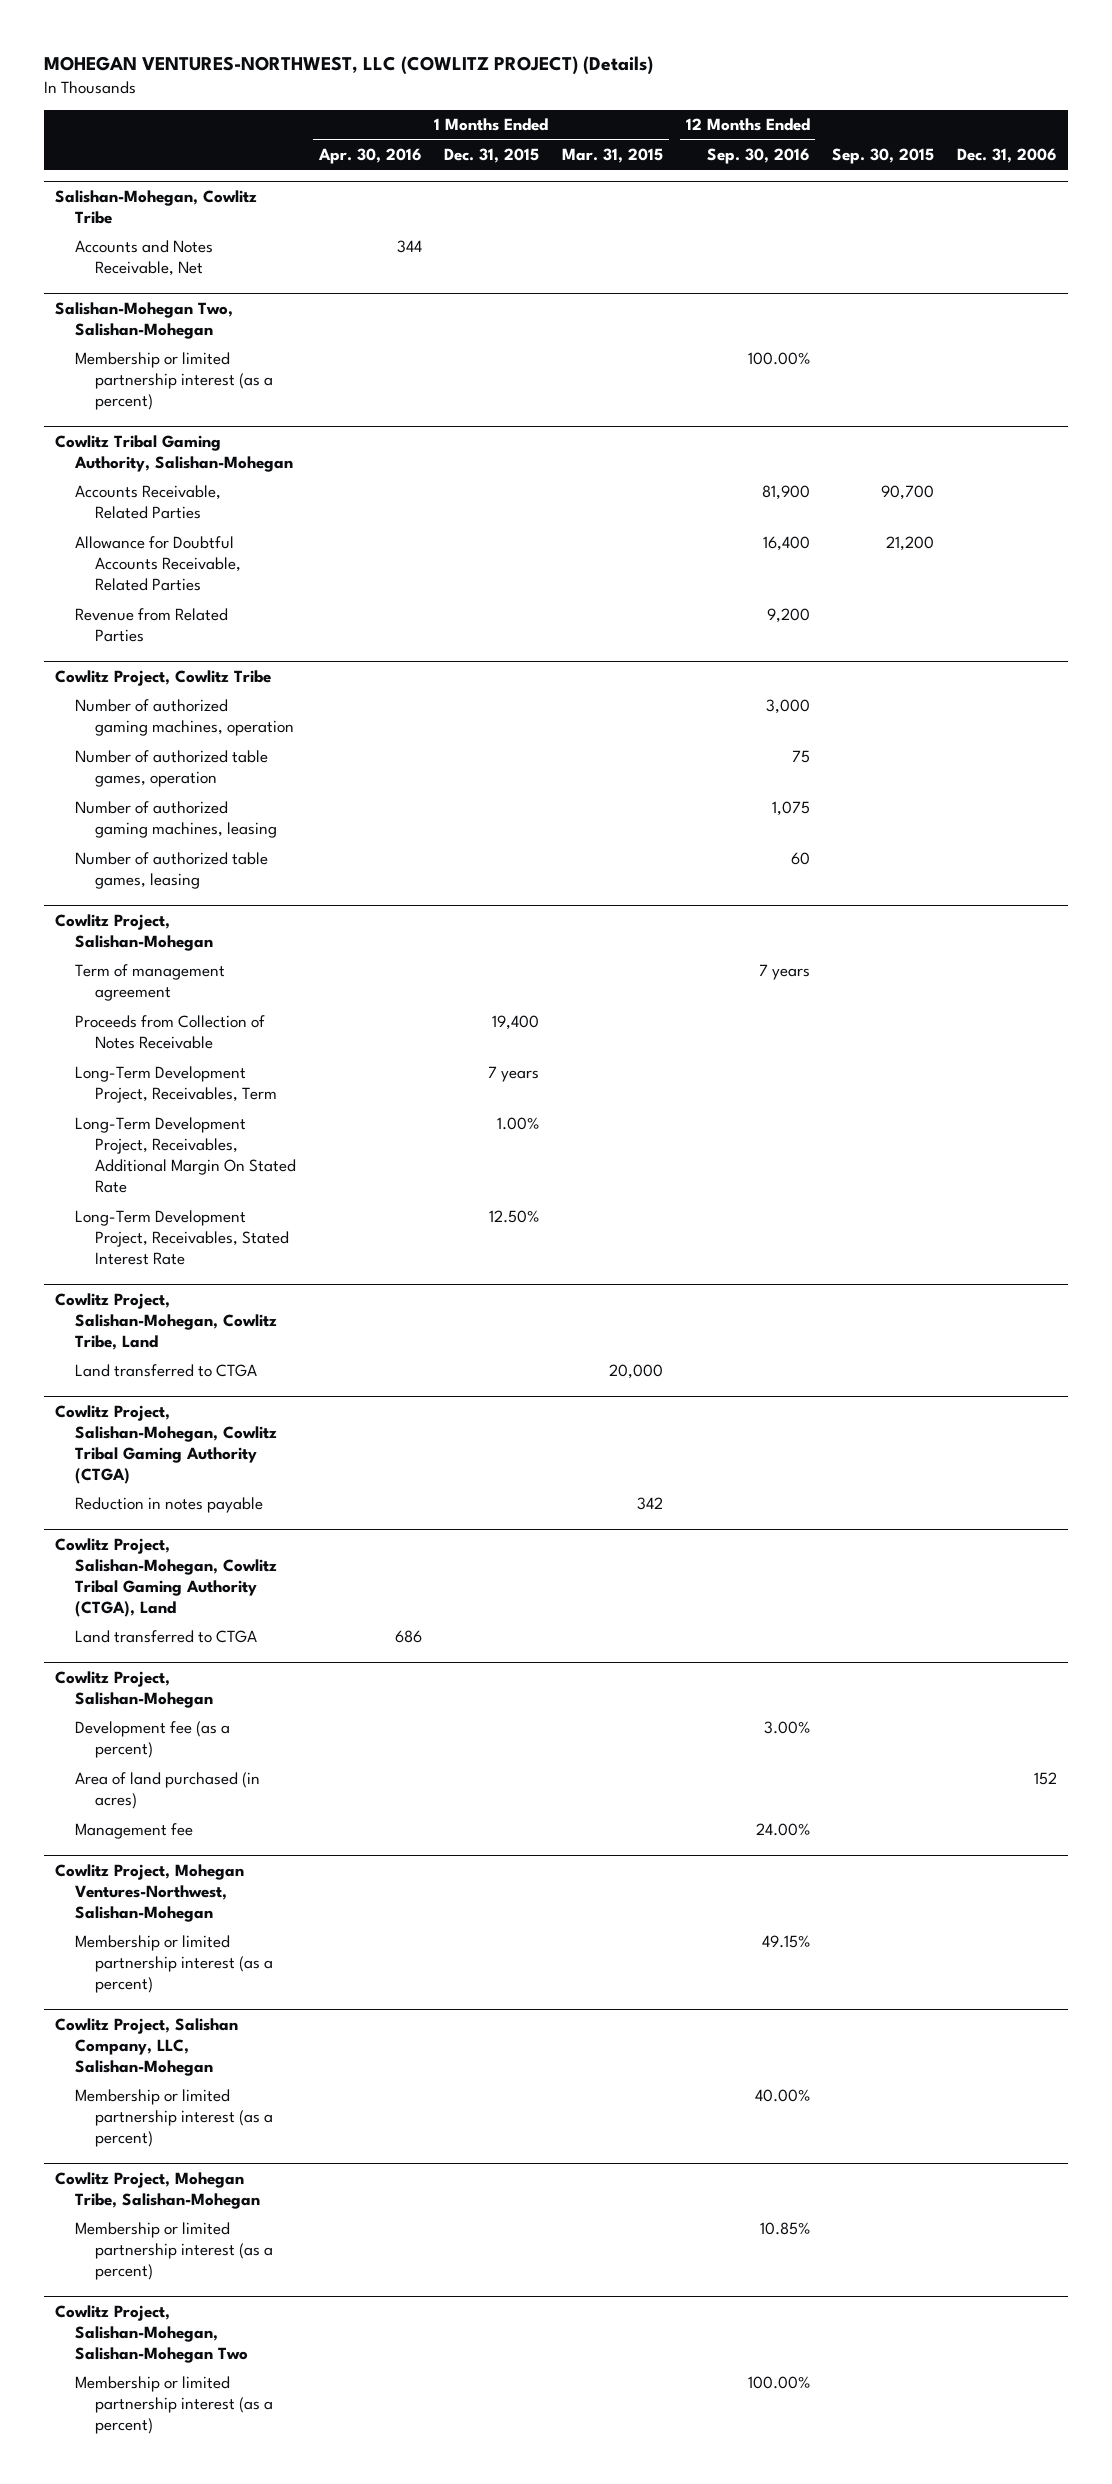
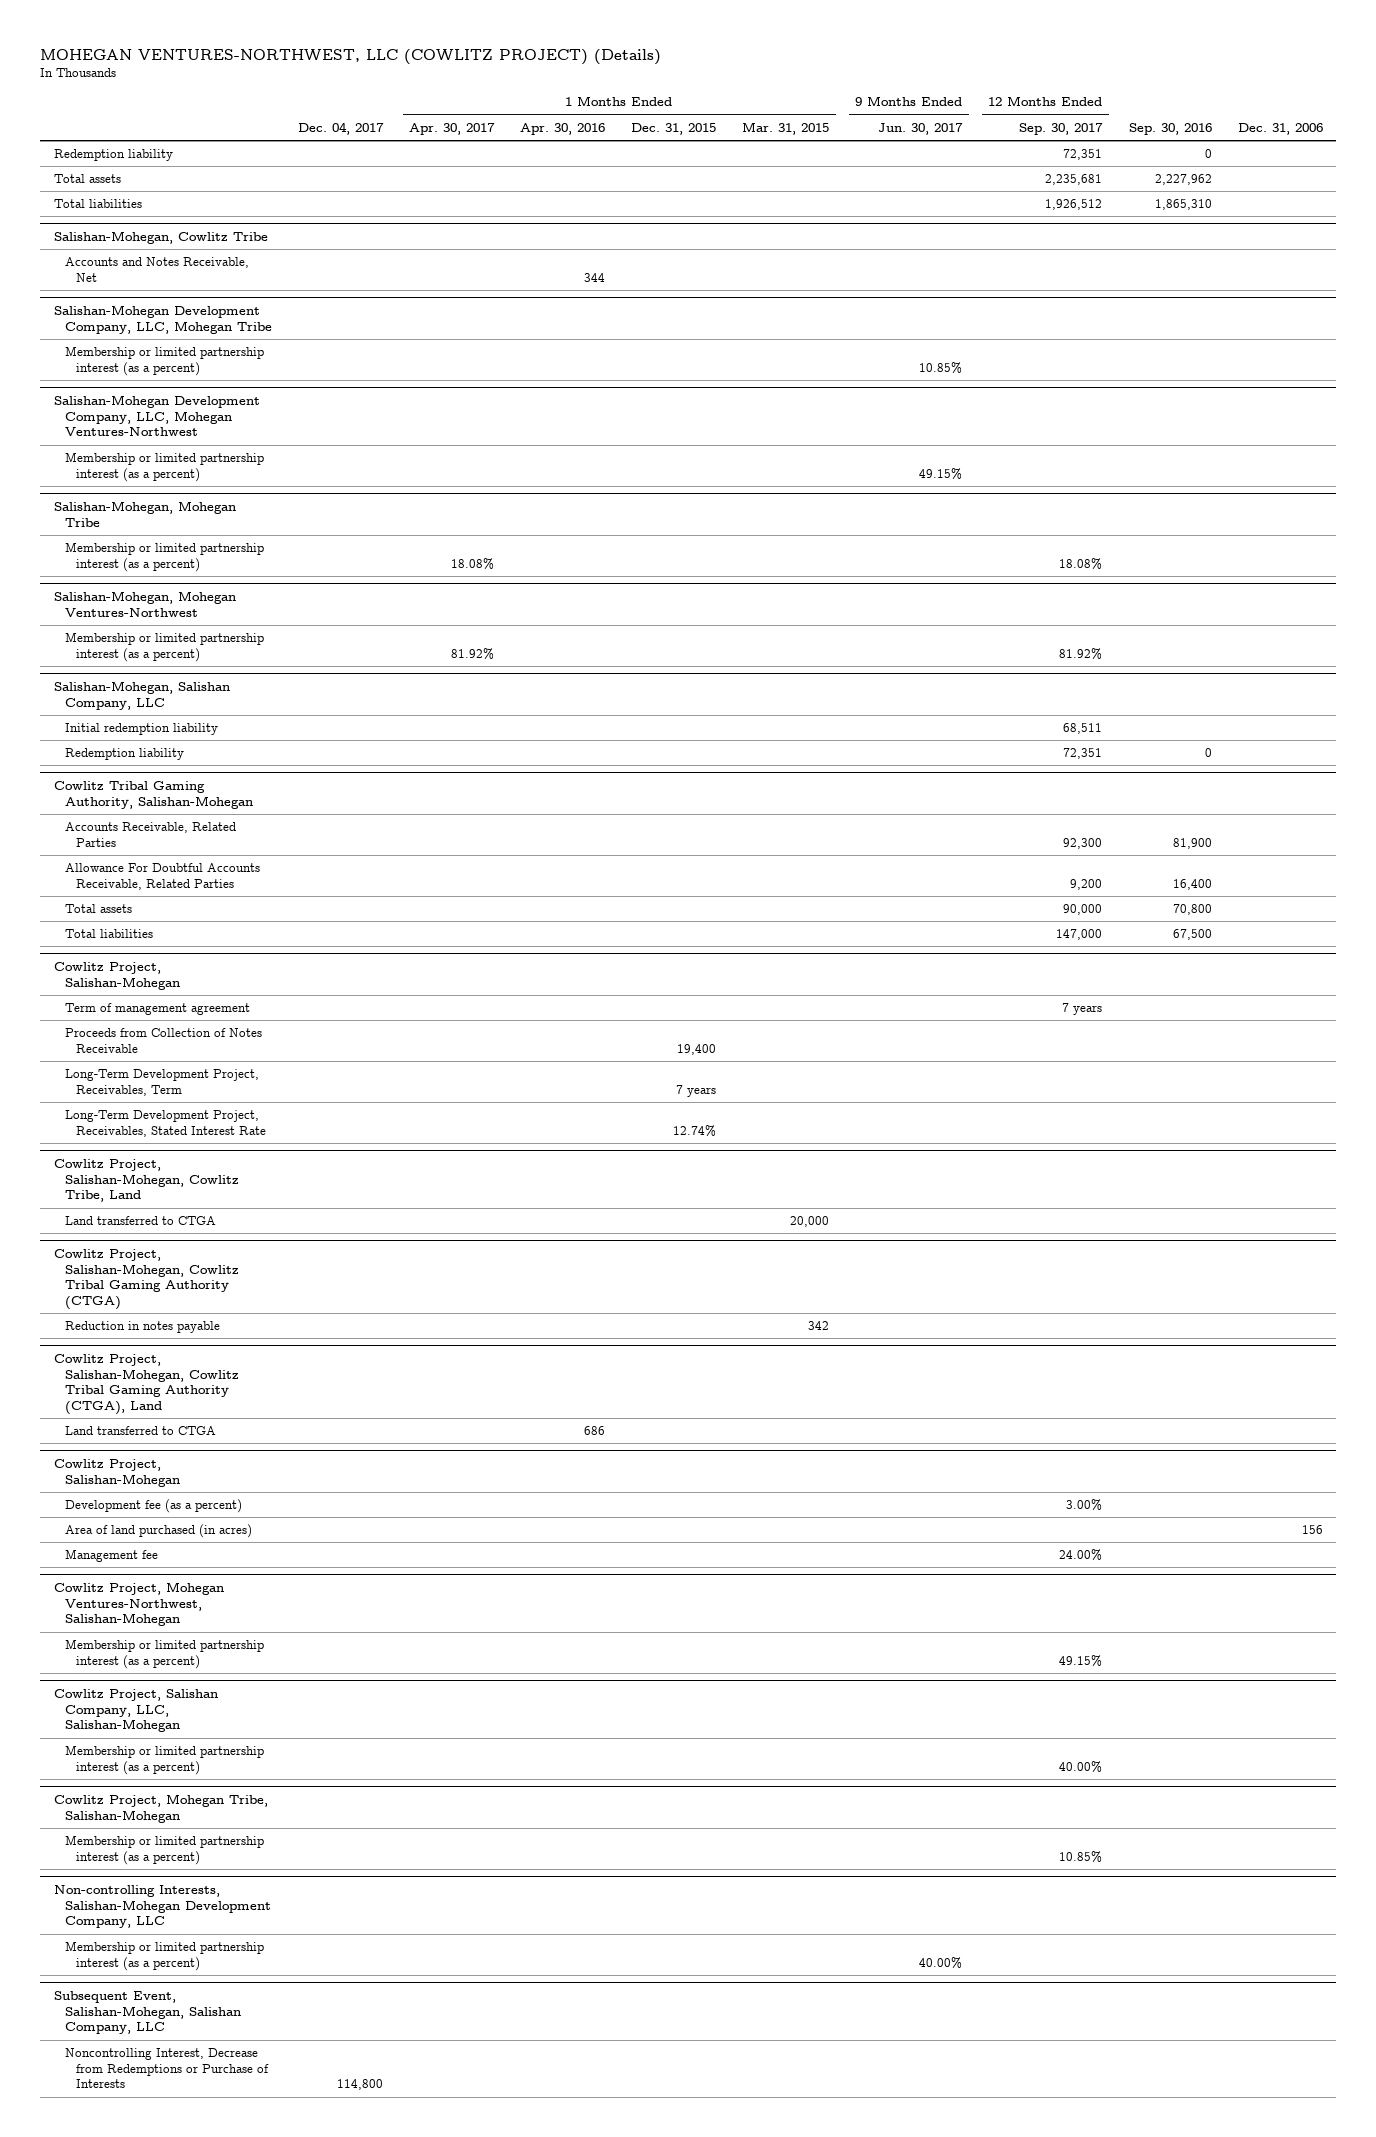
- | 1 Months Ended Apr. 30, 2016 | 1 Months Ended Dec. 31, 2015 | 1 Months Ended Mar. 31, 2015 | 12 Months Ended Sep. 30, 2016 | Sep. 30, 2015 | Dec. 31, 2006
+ | Dec. 04, 2017 | 1 Months Ended Apr. 30, 2017 | 1 Months Ended Apr. 30, 2016 | 1 Months Ended Dec. 31, 2015 | 1 Months Ended Mar. 31, 2015 | 9 Months Ended Jun. 30, 2017 | 12 Months Ended Sep. 30, 2017 | Sep. 30, 2016 | Dec. 31, 2006
+ Redemption liability | | | | | | | 72,351 | 0 |
+ Total assets | | | | | | | 2,235,681 | 2,227,962 |
+ Total liabilities | | | | | | | 1,926,512 | 1,865,310 |
- Salishan-Mohegan Two, Salishan-Mohegan
+ Salishan-Mohegan Development Company, LLC, Mohegan Tribe
+ Membership or limited partnership interest (as a percent) | | | | | | 10.85% | | |
+ Salishan-Mohegan Development Company, LLC, Mohegan Ventures-Northwest
+ Membership or limited partnership interest (as a percent) | | | | | | 49.15% | | |
+ Salishan-Mohegan, Mohegan Tribe
+ Salishan-Mohegan, Mohegan Ventures-Northwest
+ Membership or limited partnership interest (as a percent) | | 81.92% | | | | | 81.92% | |
+ Salishan-Mohegan, Salishan Company, LLC
+ Initial redemption liability | | | | | | | 68,511 | |
+ Redemption liability | | | | | | | 72,351 | 0 |
@ Cowlitz Tribal Gaming Authority, Salishan-Mohegan
- Allowance for Doubtful Accounts Receivable, Related Parties | | | | 16,400 | 21,200 |
- Revenue from Related Parties | | | | 9,200 | |
- Cowlitz Project, Cowlitz Tribe
- Number of authorized gaming machines, operation | | | | 3,000 | |
- Number of authorized table games, operation | | | | 75 | |
- Number of authorized gaming machines, leasing | | | | 1,075 | |
- Number of authorized table games, leasing | | | | 60 | |
@ Cowlitz Tribal Gaming Authority, Salishan-Mohegan
+ Allowance For Doubtful Accounts Receivable, Related Parties | | | | | | | 9,200 | 16,400 |
+ Total assets | | | | | | | 90,000 | 70,800 |
+ Total liabilities | | | | | | | 147,000 | 67,500 |
@ Cowlitz Project, Salishan-Mohegan
- Long-Term Development Project, Receivables, Additional Margin On Stated Rate | | 1.00% | | | |
- Long-Term Development Project, Receivables, Stated Interest Rate | | 12.50% | | | |
+ Long-Term Development Project, Receivables, Stated Interest Rate | | | | 12.74% | | | | |
- Area of land purchased (in acres) | | | | | | 152
+ Area of land purchased (in acres) | | | | | | | | | 156
- Cowlitz Project, Salishan-Mohegan, Salishan-Mohegan Two
- Membership or limited partnership interest (as a percent) | | | | 100.00% | |
+ Non-controlling Interests, Salishan-Mohegan Development Company, LLC
+ Membership or limited partnership interest (as a percent) | | | | | | 40.00% | | |
+ Subsequent Event, Salishan-Mohegan, Salishan Company, LLC
+ Noncontrolling Interest, Decrease from Redemptions or Purchase of Interests | 114,800 | | | | | | | |

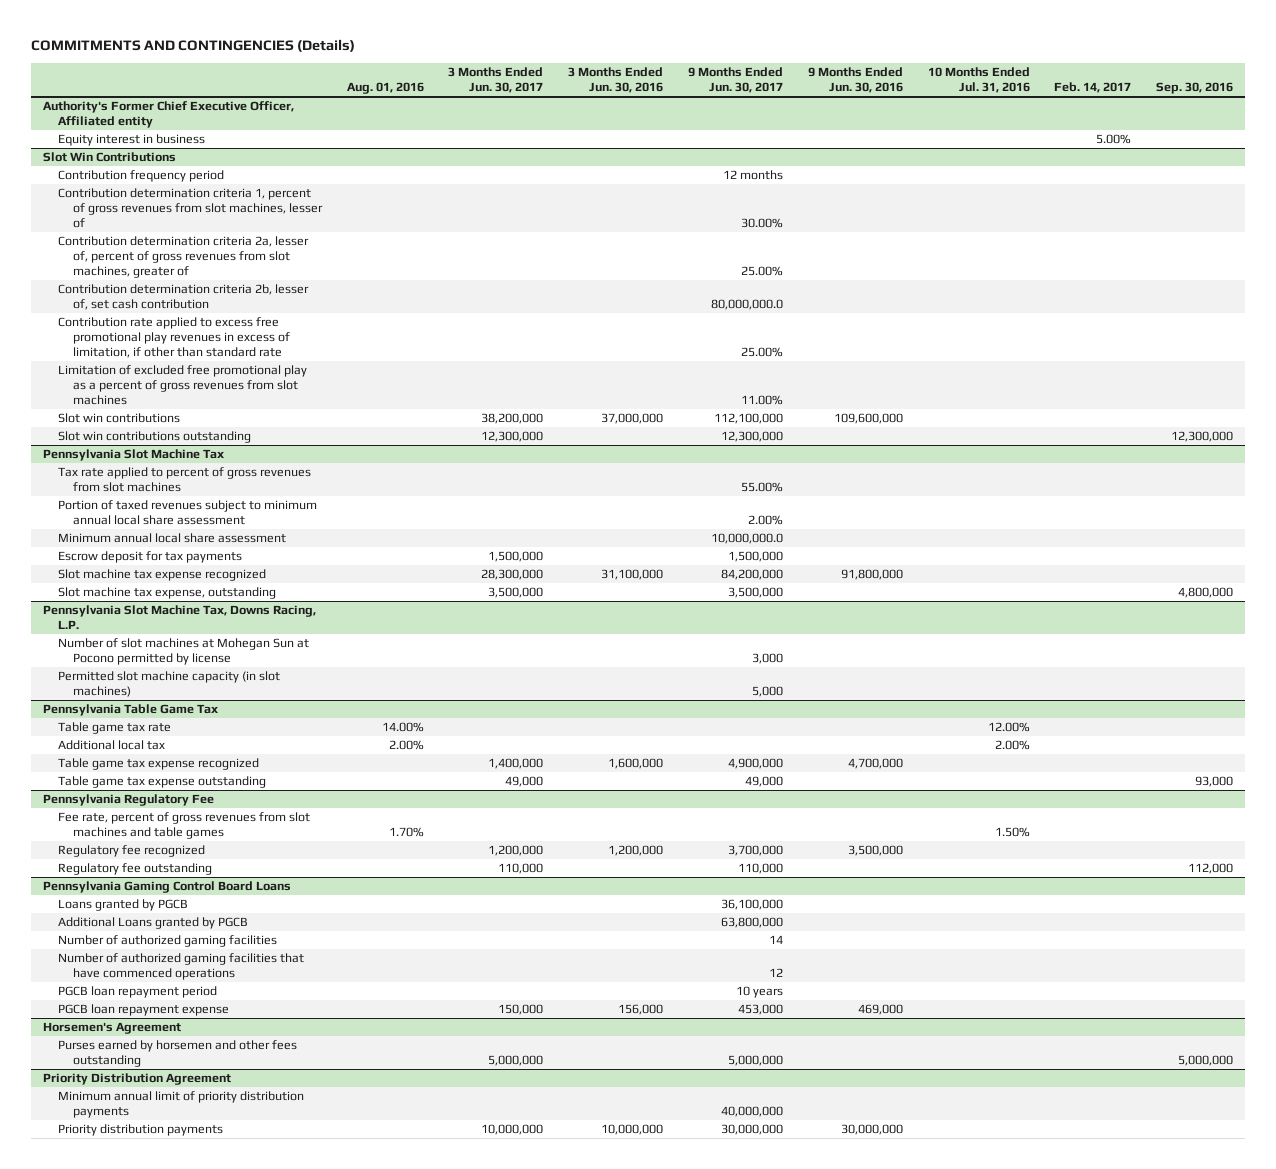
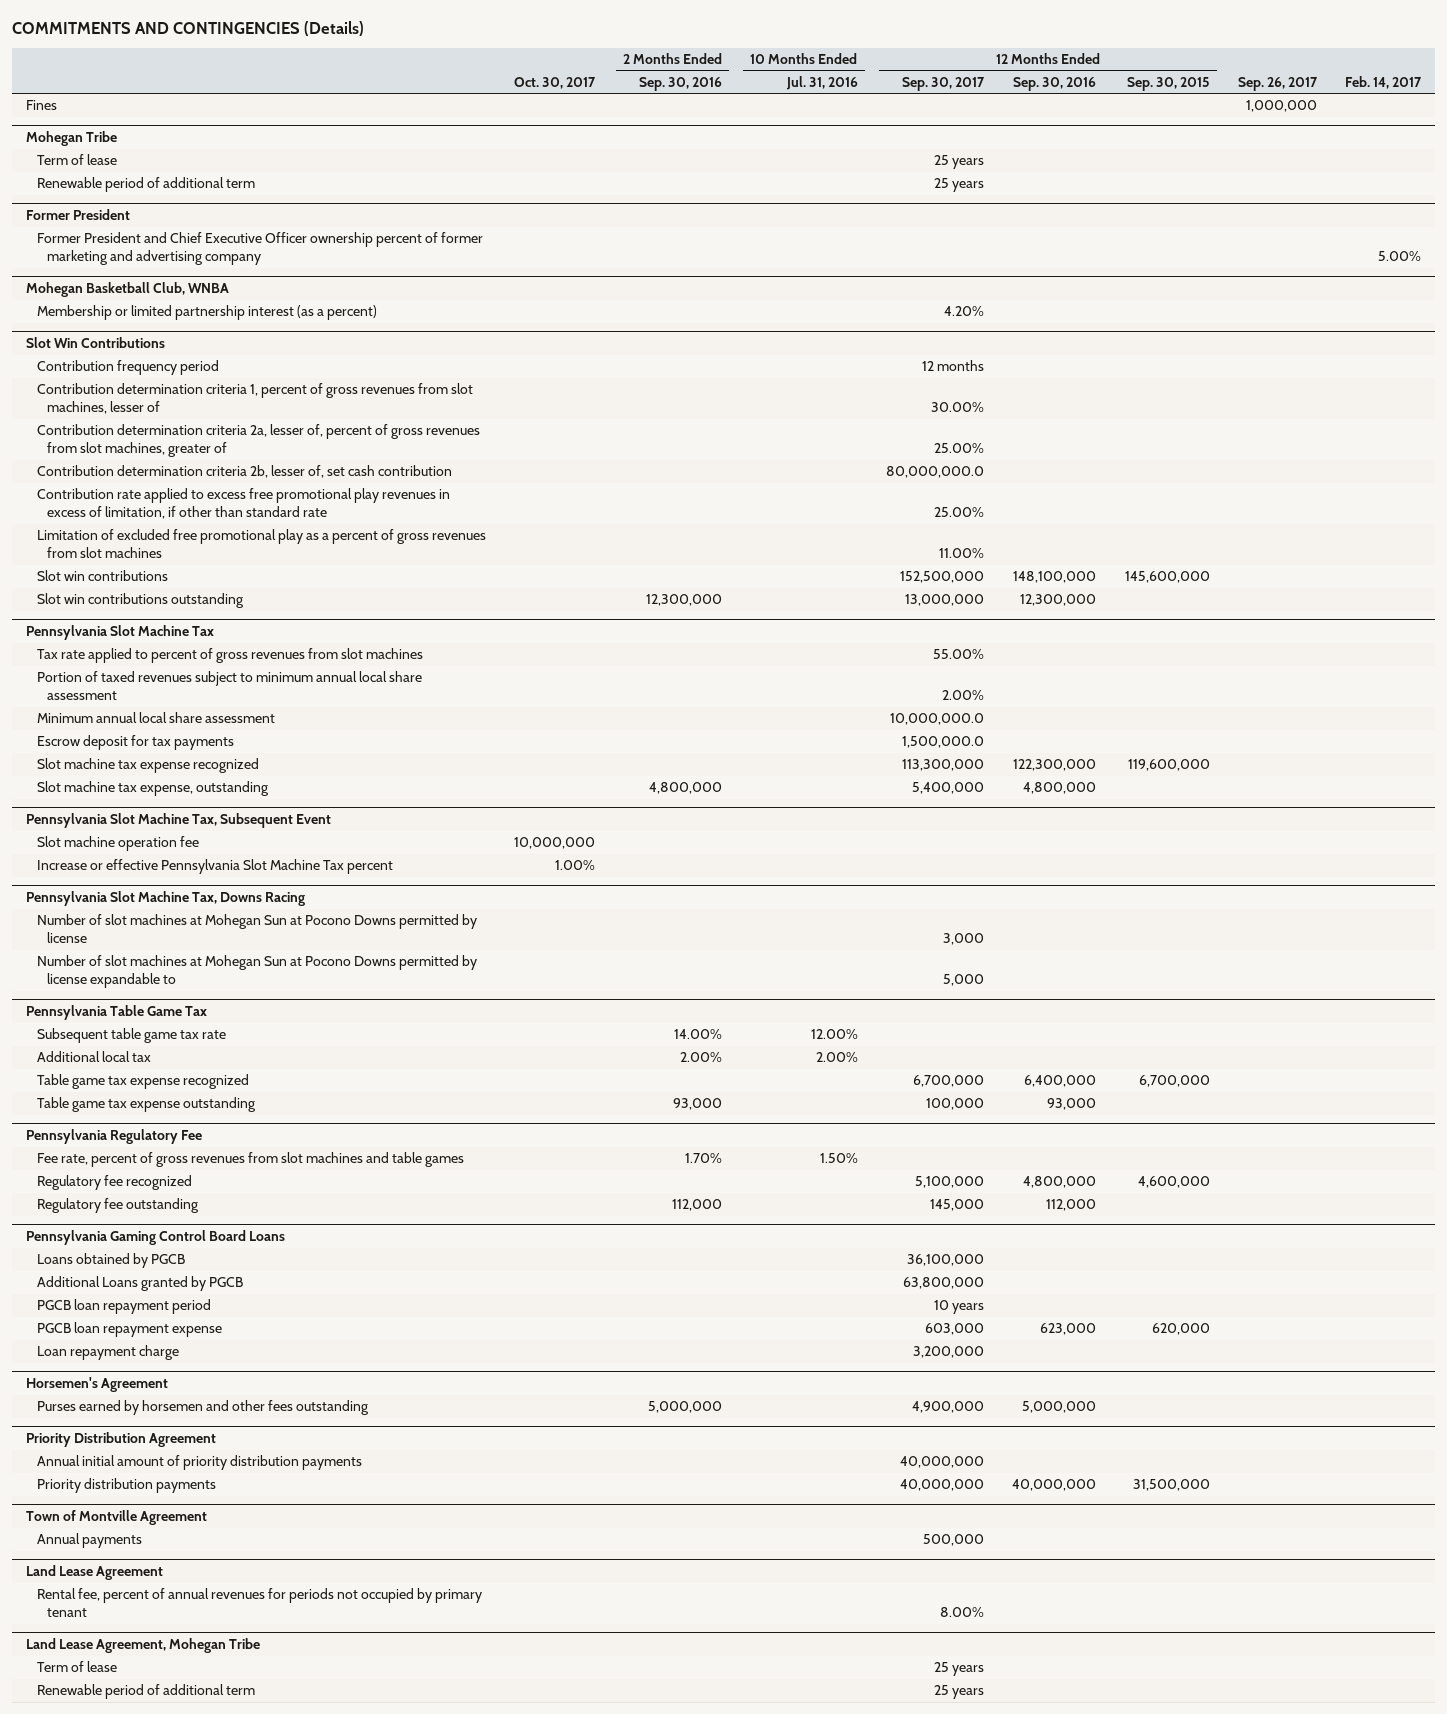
- | Aug. 01, 2016 | 3 Months Ended Jun. 30, 2017 | 3 Months Ended Jun. 30, 2016 | 9 Months Ended Jun. 30, 2017 | 9 Months Ended Jun. 30, 2016 | 10 Months Ended Jul. 31, 2016 | Feb. 14, 2017 | Sep. 30, 2016
+ | Oct. 30, 2017 | 2 Months Ended Sep. 30, 2016 | 10 Months Ended Jul. 31, 2016 | 12 Months Ended Sep. 30, 2017 | 12 Months Ended Sep. 30, 2016 | 12 Months Ended Sep. 30, 2015 | Sep. 26, 2017 | Feb. 14, 2017
- Authority's Former Chief Executive Officer, Affiliated entity
- Equity interest in business | | | | | | | 5.00% |
+ Fines | | | | | | | 1,000,000 |
+ Mohegan Tribe
+ Term of lease | | | | 25 years | | | |
+ Renewable period of additional term | | | | 25 years | | | |
+ Former President
+ Former President and Chief Executive Officer ownership percent of former marketing and advertising company | | | | | | | | 5.00%
+ Mohegan Basketball Club, WNBA
+ Membership or limited partnership interest (as a percent) | | | | 4.20% | | | |
- Pennsylvania Slot Machine Tax, Downs Racing, L.P.
- Number of slot machines at Mohegan Sun at Pocono permitted by license | | | | 3,000 | | | |
- Permitted slot machine capacity (in slot machines) | | | | 5,000 | | | |
+ Pennsylvania Slot Machine Tax, Subsequent Event
+ Slot machine operation fee | 10,000,000 | | | | | | |
+ Increase or effective Pennsylvania Slot Machine Tax percent | 1.00% | | | | | | |
+ Pennsylvania Slot Machine Tax, Downs Racing
+ Number of slot machines at Mohegan Sun at Pocono Downs permitted by license | | | | 3,000 | | | |
+ Number of slot machines at Mohegan Sun at Pocono Downs permitted by license expandable to | | | | 5,000 | | | |
@ Pennsylvania Table Game Tax
- Table game tax rate | 14.00% | | | | | 12.00% | |
+ Subsequent table game tax rate | | 14.00% | 12.00% | | | | |
@ Pennsylvania Gaming Control Board Loans
- Loans granted by PGCB | | | | 36,100,000 | | | |
+ Loans obtained by PGCB | | | | 36,100,000 | | | |
- Number of authorized gaming facilities | | | | 14 | | | |
- Number of authorized gaming facilities that have commenced operations | | | | 12 | | | |
+ Loan repayment charge | | | | 3,200,000 | | | |
@ Priority Distribution Agreement
- Minimum annual limit of priority distribution payments | | | | 40,000,000 | | | |
+ Annual initial amount of priority distribution payments | | | | 40,000,000 | | | |
+ Town of Montville Agreement
+ Annual payments | | | | 500,000 | | | |
+ Land Lease Agreement
+ Rental fee, percent of annual revenues for periods not occupied by primary tenant | | | | 8.00% | | | |
+ Land Lease Agreement, Mohegan Tribe
+ Term of lease | | | | 25 years | | | |
+ Renewable period of additional term | | | | 25 years | | | |

